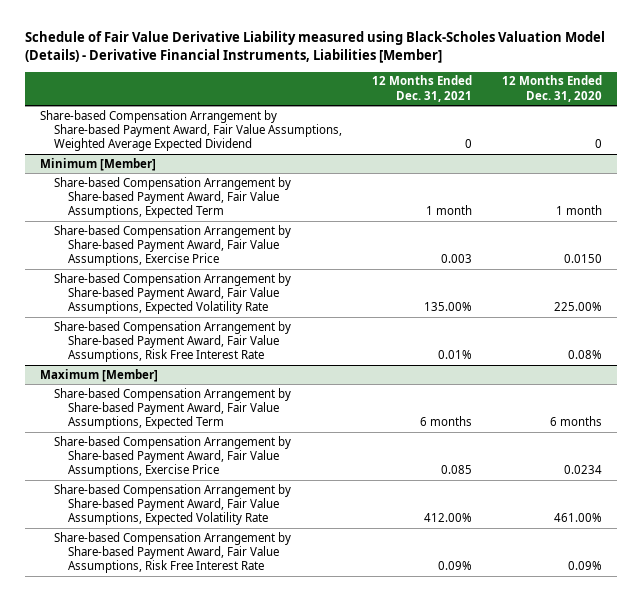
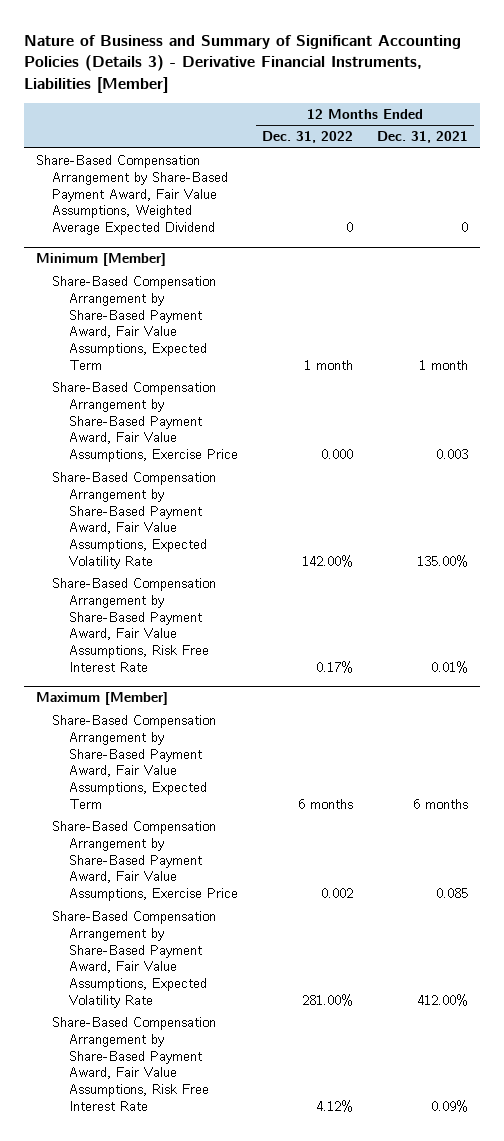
- Schedule of Fair Value Derivative Liability measured using Black-Scholes Valuation Model (Details) - Derivative Financial Instruments, Liabilities [Member]
+ Nature of Business and Summary of Significant Accounting Policies (Details 3) - Derivative Financial Instruments, Liabilities [Member]
- | 12 Months Ended Dec. 31, 2021 | 12 Months Ended Dec. 31, 2020
+ | 12 Months Ended Dec. 31, 2022 | 12 Months Ended Dec. 31, 2021
- Share-based Compensation Arrangement by Share-based Payment Award, Fair Value Assumptions, Weighted Average Expected Dividend | 0 | 0
+ Share-Based Compensation Arrangement by Share-Based Payment Award, Fair Value Assumptions, Weighted Average Expected Dividend | 0 | 0
@ Minimum [Member]
- Share-based Compensation Arrangement by Share-based Payment Award, Fair Value Assumptions, Expected Term | 1 month | 1 month
- Share-based Compensation Arrangement by Share-based Payment Award, Fair Value Assumptions, Exercise Price | 0.003 | 0.0150
- Share-based Compensation Arrangement by Share-based Payment Award, Fair Value Assumptions, Expected Volatility Rate | 135.00% | 225.00%
- Share-based Compensation Arrangement by Share-based Payment Award, Fair Value Assumptions, Risk Free Interest Rate | 0.01% | 0.08%
+ Share-Based Compensation Arrangement by Share-Based Payment Award, Fair Value Assumptions, Expected Term | 1 month | 1 month
+ Share-Based Compensation Arrangement by Share-Based Payment Award, Fair Value Assumptions, Exercise Price | 0.000 | 0.003
+ Share-Based Compensation Arrangement by Share-Based Payment Award, Fair Value Assumptions, Expected Volatility Rate | 142.00% | 135.00%
+ Share-Based Compensation Arrangement by Share-Based Payment Award, Fair Value Assumptions, Risk Free Interest Rate | 0.17% | 0.01%
@ Maximum [Member]
- Share-based Compensation Arrangement by Share-based Payment Award, Fair Value Assumptions, Expected Term | 6 months | 6 months
- Share-based Compensation Arrangement by Share-based Payment Award, Fair Value Assumptions, Exercise Price | 0.085 | 0.0234
- Share-based Compensation Arrangement by Share-based Payment Award, Fair Value Assumptions, Expected Volatility Rate | 412.00% | 461.00%
- Share-based Compensation Arrangement by Share-based Payment Award, Fair Value Assumptions, Risk Free Interest Rate | 0.09% | 0.09%
+ Share-Based Compensation Arrangement by Share-Based Payment Award, Fair Value Assumptions, Expected Term | 6 months | 6 months
+ Share-Based Compensation Arrangement by Share-Based Payment Award, Fair Value Assumptions, Exercise Price | 0.002 | 0.085
+ Share-Based Compensation Arrangement by Share-Based Payment Award, Fair Value Assumptions, Expected Volatility Rate | 281.00% | 412.00%
+ Share-Based Compensation Arrangement by Share-Based Payment Award, Fair Value Assumptions, Risk Free Interest Rate | 4.12% | 0.09%

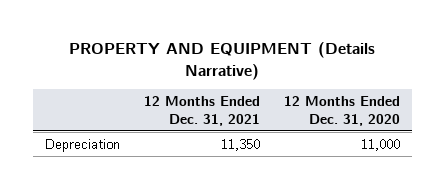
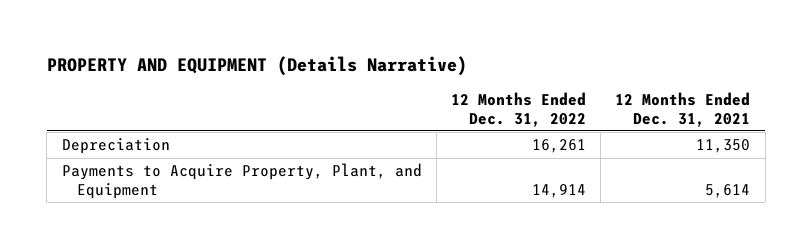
- | 12 Months Ended Dec. 31, 2021 | 12 Months Ended Dec. 31, 2020
+ | 12 Months Ended Dec. 31, 2022 | 12 Months Ended Dec. 31, 2021
+ Payments to Acquire Property, Plant, and Equipment | 14,914 | 5,614

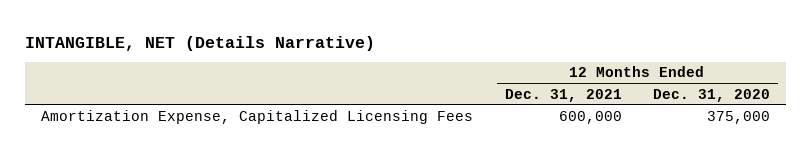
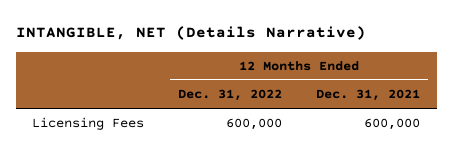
- | 12 Months Ended Dec. 31, 2021 | 12 Months Ended Dec. 31, 2020
+ | 12 Months Ended Dec. 31, 2022 | 12 Months Ended Dec. 31, 2021
- Amortization Expense, Capitalized Licensing Fees | 600,000 | 375,000
+ Licensing Fees | 600,000 | 600,000

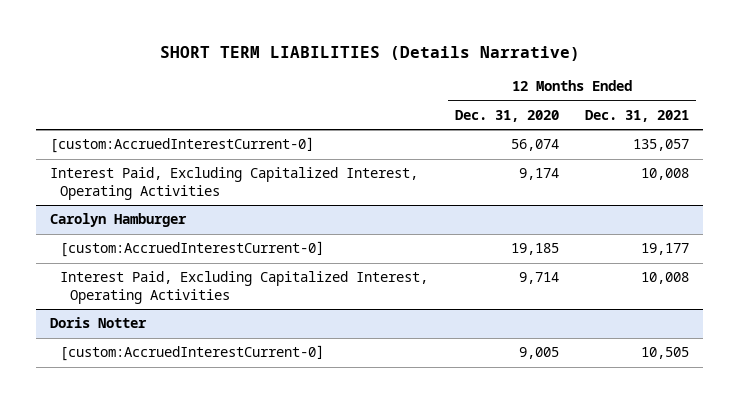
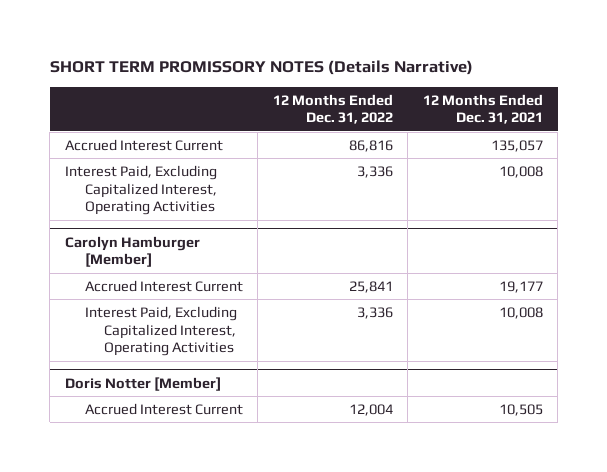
- SHORT TERM LIABILITIES (Details Narrative)
+ SHORT TERM PROMISSORY NOTES (Details Narrative)
- | 12 Months Ended Dec. 31, 2020 | 12 Months Ended Dec. 31, 2021
+ | 12 Months Ended Dec. 31, 2022 | 12 Months Ended Dec. 31, 2021
- [custom:AccruedInterestCurrent-0] | 56,074 | 135,057
+ Accrued Interest Current | 86,816 | 135,057
- Carolyn Hamburger
- [custom:AccruedInterestCurrent-0] | 19,185 | 19,177
+ Carolyn Hamburger [Member]
+ Accrued Interest Current | 25,841 | 19,177
- Doris Notter
- [custom:AccruedInterestCurrent-0] | 9,005 | 10,505
+ Doris Notter [Member]
+ Accrued Interest Current | 12,004 | 10,505

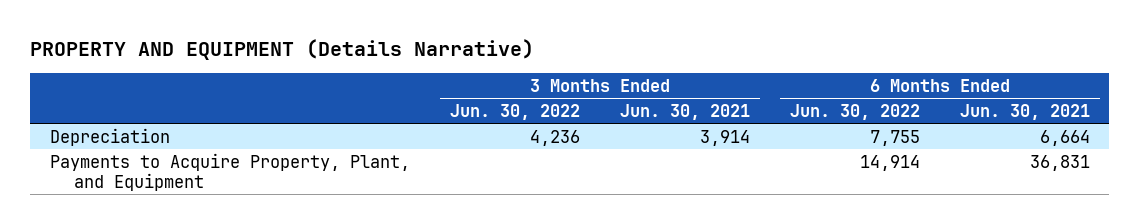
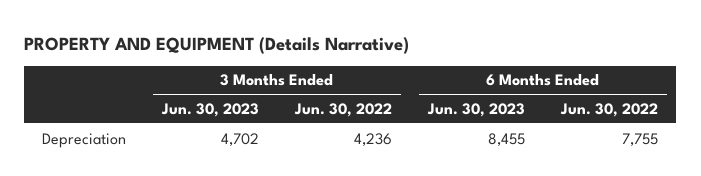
- | 3 Months Ended Jun. 30, 2022 | 3 Months Ended Jun. 30, 2021 | 6 Months Ended Jun. 30, 2022 | 6 Months Ended Jun. 30, 2021
+ | 3 Months Ended Jun. 30, 2023 | 3 Months Ended Jun. 30, 2022 | 6 Months Ended Jun. 30, 2023 | 6 Months Ended Jun. 30, 2022
- Payments to Acquire Property, Plant, and Equipment | | | 14,914 | 36,831

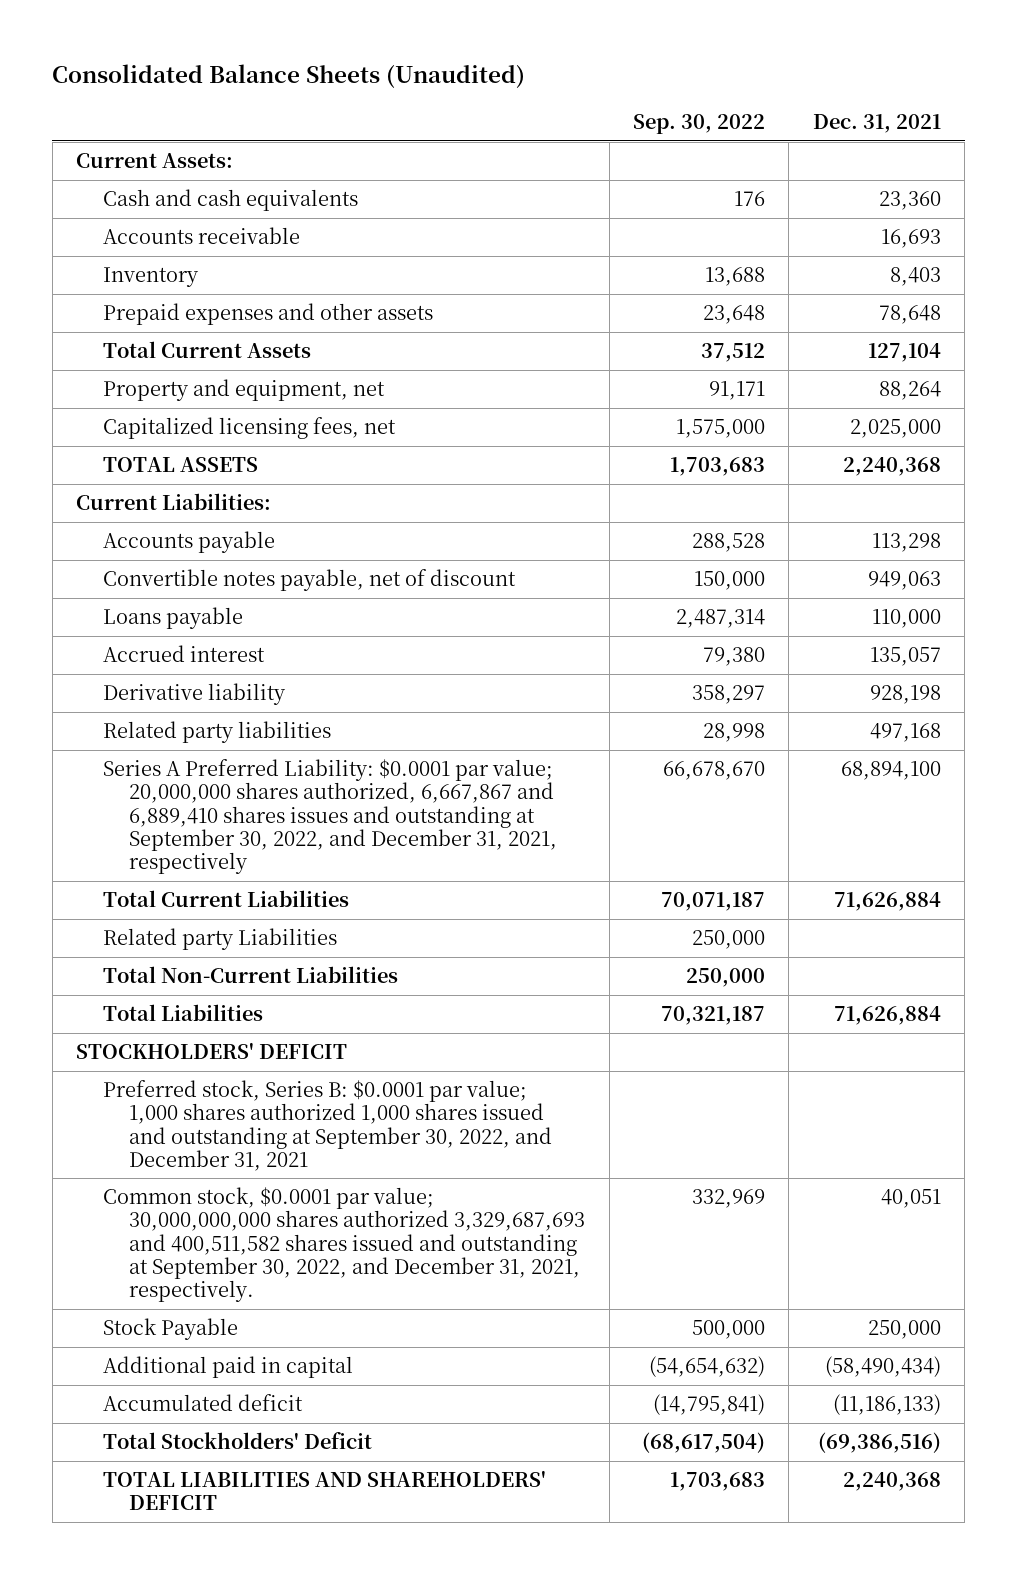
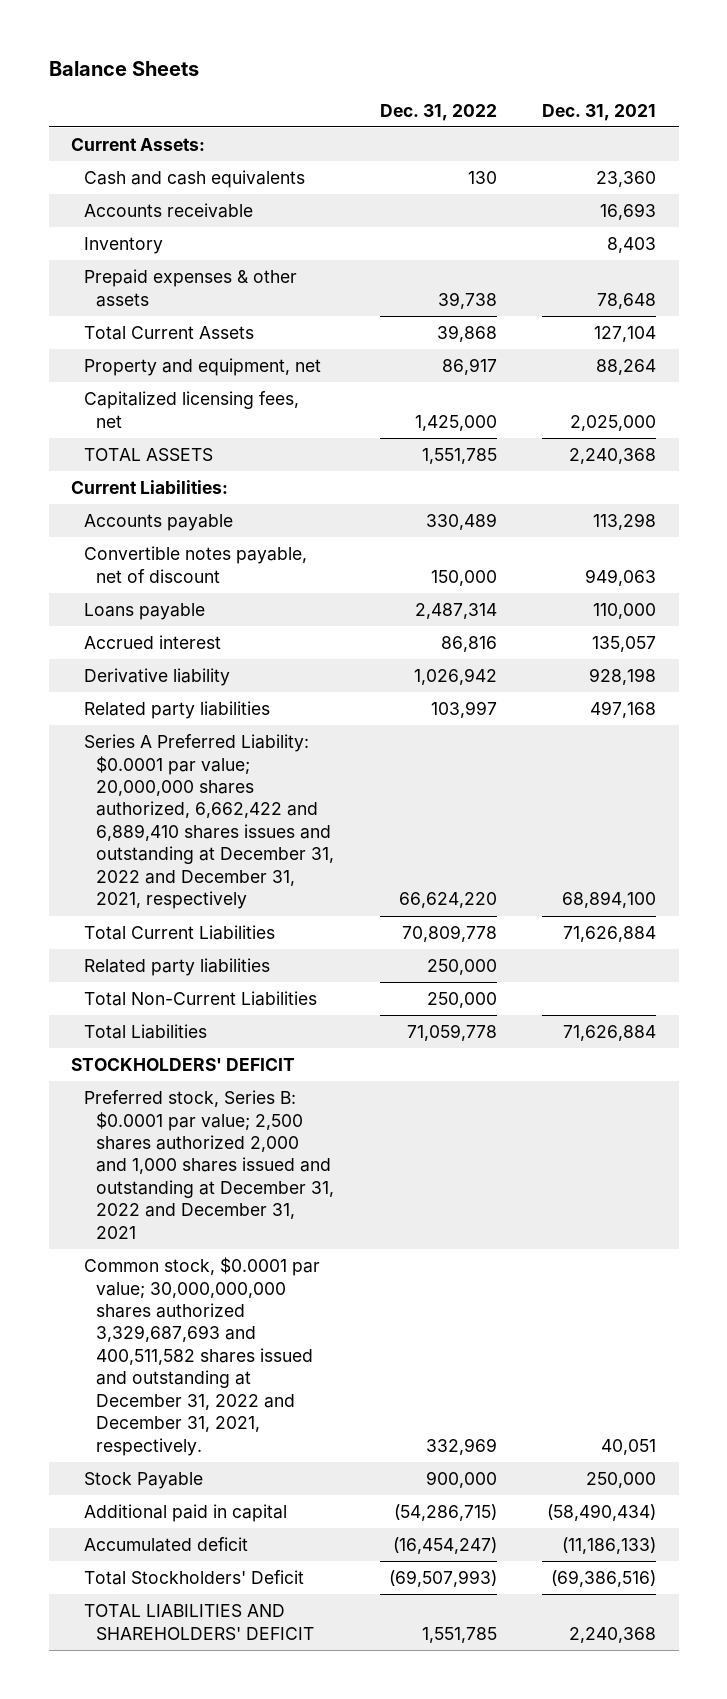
- Consolidated Balance Sheets (Unaudited)
+ Balance Sheets
- | Sep. 30, 2022 | Dec. 31, 2021
+ | Dec. 31, 2022 | Dec. 31, 2021
- Prepaid expenses and other assets | 23,648 | 78,648
+ Prepaid expenses & other assets | 39,738 | 78,648
- Series A Preferred Liability: $0.0001 par value; 20,000,000 shares authorized, 6,667,867 and 6,889,410 shares issues and outstanding at September 30, 2022, and December 31, 2021, respectively | 66,678,670 | 68,894,100
+ Series A Preferred Liability: $0.0001 par value; 20,000,000 shares authorized, 6,662,422 and 6,889,410 shares issues and outstanding at December 31, 2022 and December 31, 2021, respectively | 66,624,220 | 68,894,100
- Related party Liabilities | 250,000 |
+ Related party liabilities | 250,000 |
- Preferred stock, Series B: $0.0001 par value; 1,000 shares authorized 1,000 shares issued and outstanding at September 30, 2022, and December 31, 2021
- Common stock, $0.0001 par value; 30,000,000,000 shares authorized 3,329,687,693 and 400,511,582 shares issued and outstanding at September 30, 2022, and December 31, 2021, respectively. | 332,969 | 40,051
+ Preferred stock, Series B: $0.0001 par value; 2,500 shares authorized 2,000 and 1,000 shares issued and outstanding at December 31, 2022 and December 31, 2021
+ Common stock, $0.0001 par value; 30,000,000,000 shares authorized 3,329,687,693 and 400,511,582 shares issued and outstanding at December 31, 2022 and December 31, 2021, respectively. | 332,969 | 40,051

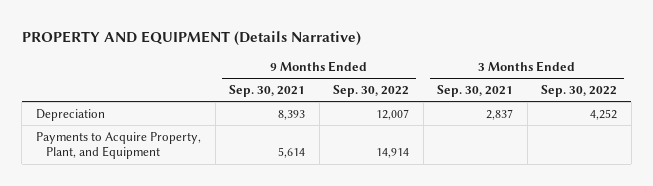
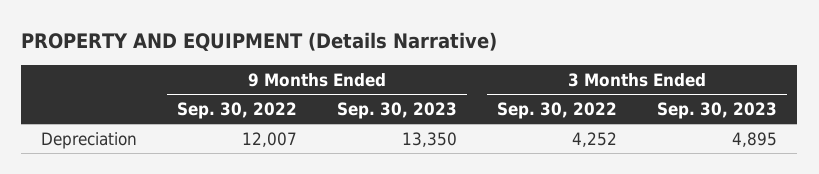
- | 9 Months Ended Sep. 30, 2021 | 9 Months Ended Sep. 30, 2022 | 3 Months Ended Sep. 30, 2021 | 3 Months Ended Sep. 30, 2022
+ | 9 Months Ended Sep. 30, 2022 | 9 Months Ended Sep. 30, 2023 | 3 Months Ended Sep. 30, 2022 | 3 Months Ended Sep. 30, 2023
- Payments to Acquire Property, Plant, and Equipment | 5,614 | 14,914 | |

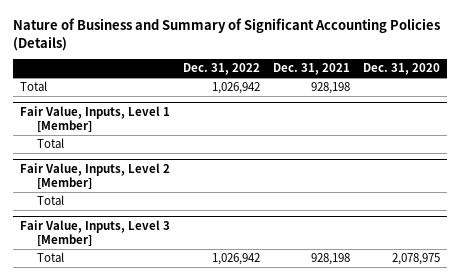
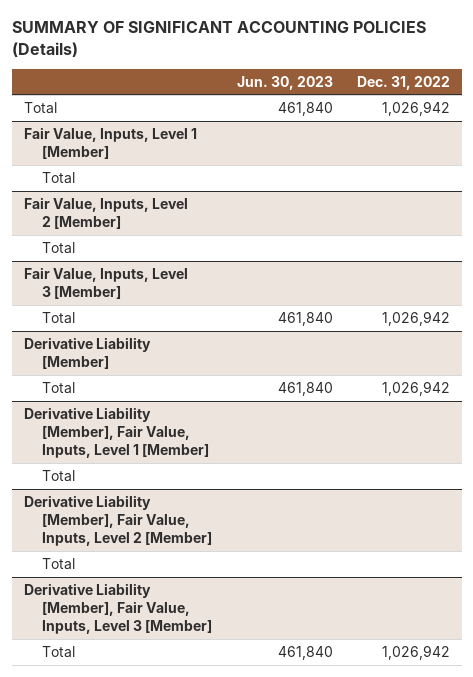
- Nature of Business and Summary of Significant Accounting Policies (Details)
+ SUMMARY OF SIGNIFICANT ACCOUNTING POLICIES (Details)
- | Dec. 31, 2022 | Dec. 31, 2021 | Dec. 31, 2020
+ | Jun. 30, 2023 | Dec. 31, 2022
+ Derivative Liability [Member]
+ Total | 461,840 | 1,026,942
+ Derivative Liability [Member], Fair Value, Inputs, Level 1 [Member]
+ Total
+ Derivative Liability [Member], Fair Value, Inputs, Level 2 [Member]
+ Total
+ Derivative Liability [Member], Fair Value, Inputs, Level 3 [Member]
+ Total | 461,840 | 1,026,942

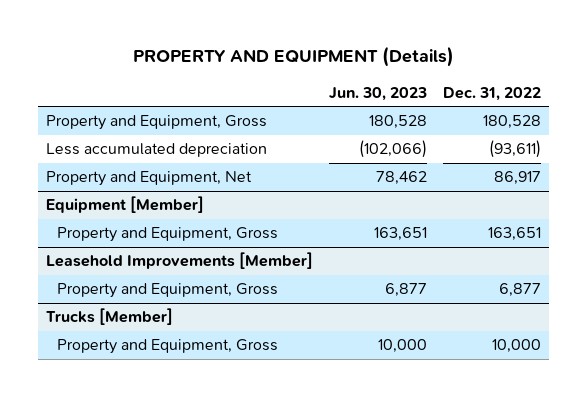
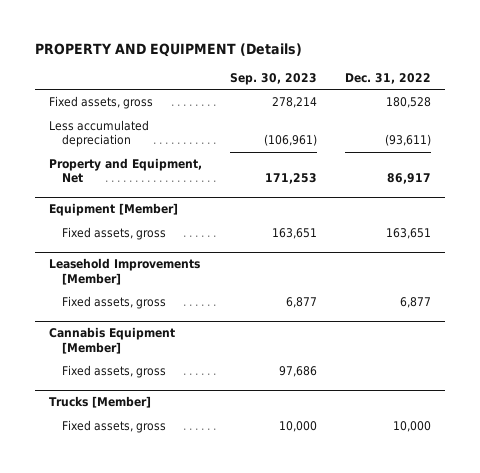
- | Jun. 30, 2023 | Dec. 31, 2022
+ | Sep. 30, 2023 | Dec. 31, 2022
- Property and Equipment, Gross | 180,528 | 180,528
+ Fixed assets, gross | 278,214 | 180,528
@ Equipment [Member]
- Property and Equipment, Gross | 163,651 | 163,651
+ Fixed assets, gross | 163,651 | 163,651
@ Leasehold Improvements [Member]
- Property and Equipment, Gross | 6,877 | 6,877
+ Fixed assets, gross | 6,877 | 6,877
+ Cannabis Equipment [Member]
+ Fixed assets, gross | 97,686 |
@ Trucks [Member]
- Property and Equipment, Gross | 10,000 | 10,000
+ Fixed assets, gross | 10,000 | 10,000

